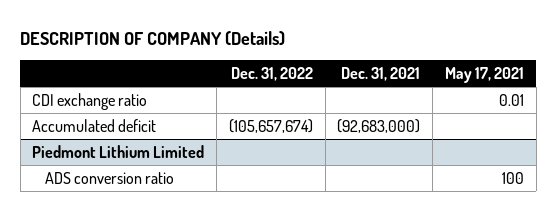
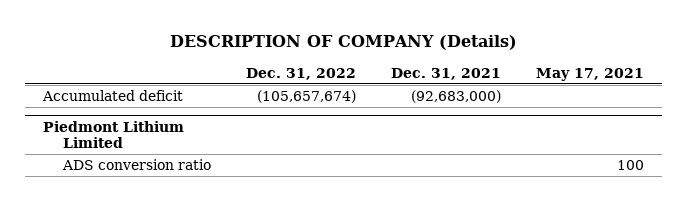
- CDI exchange ratio | | | 0.01

